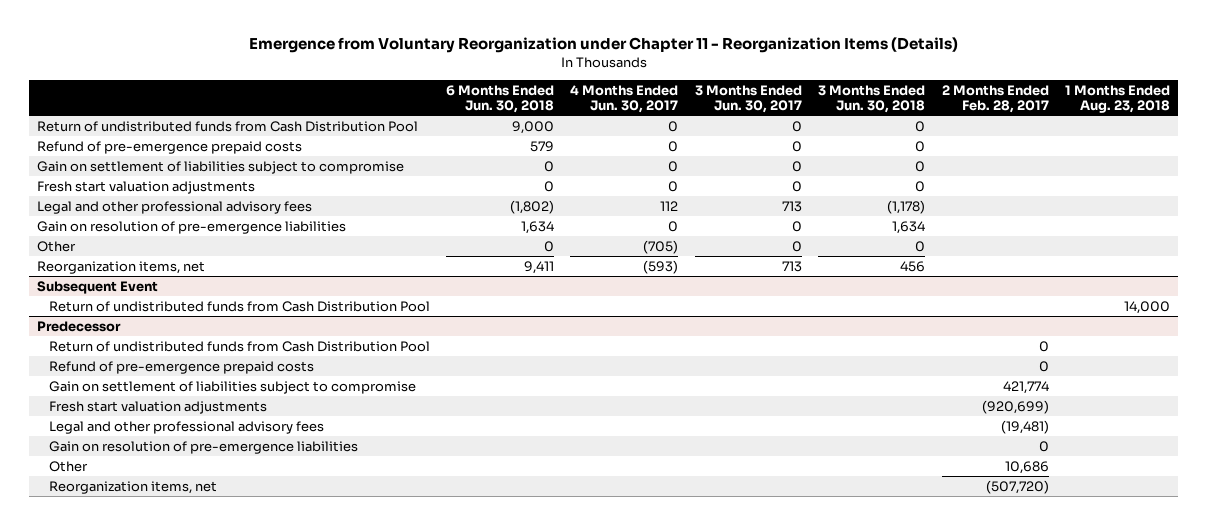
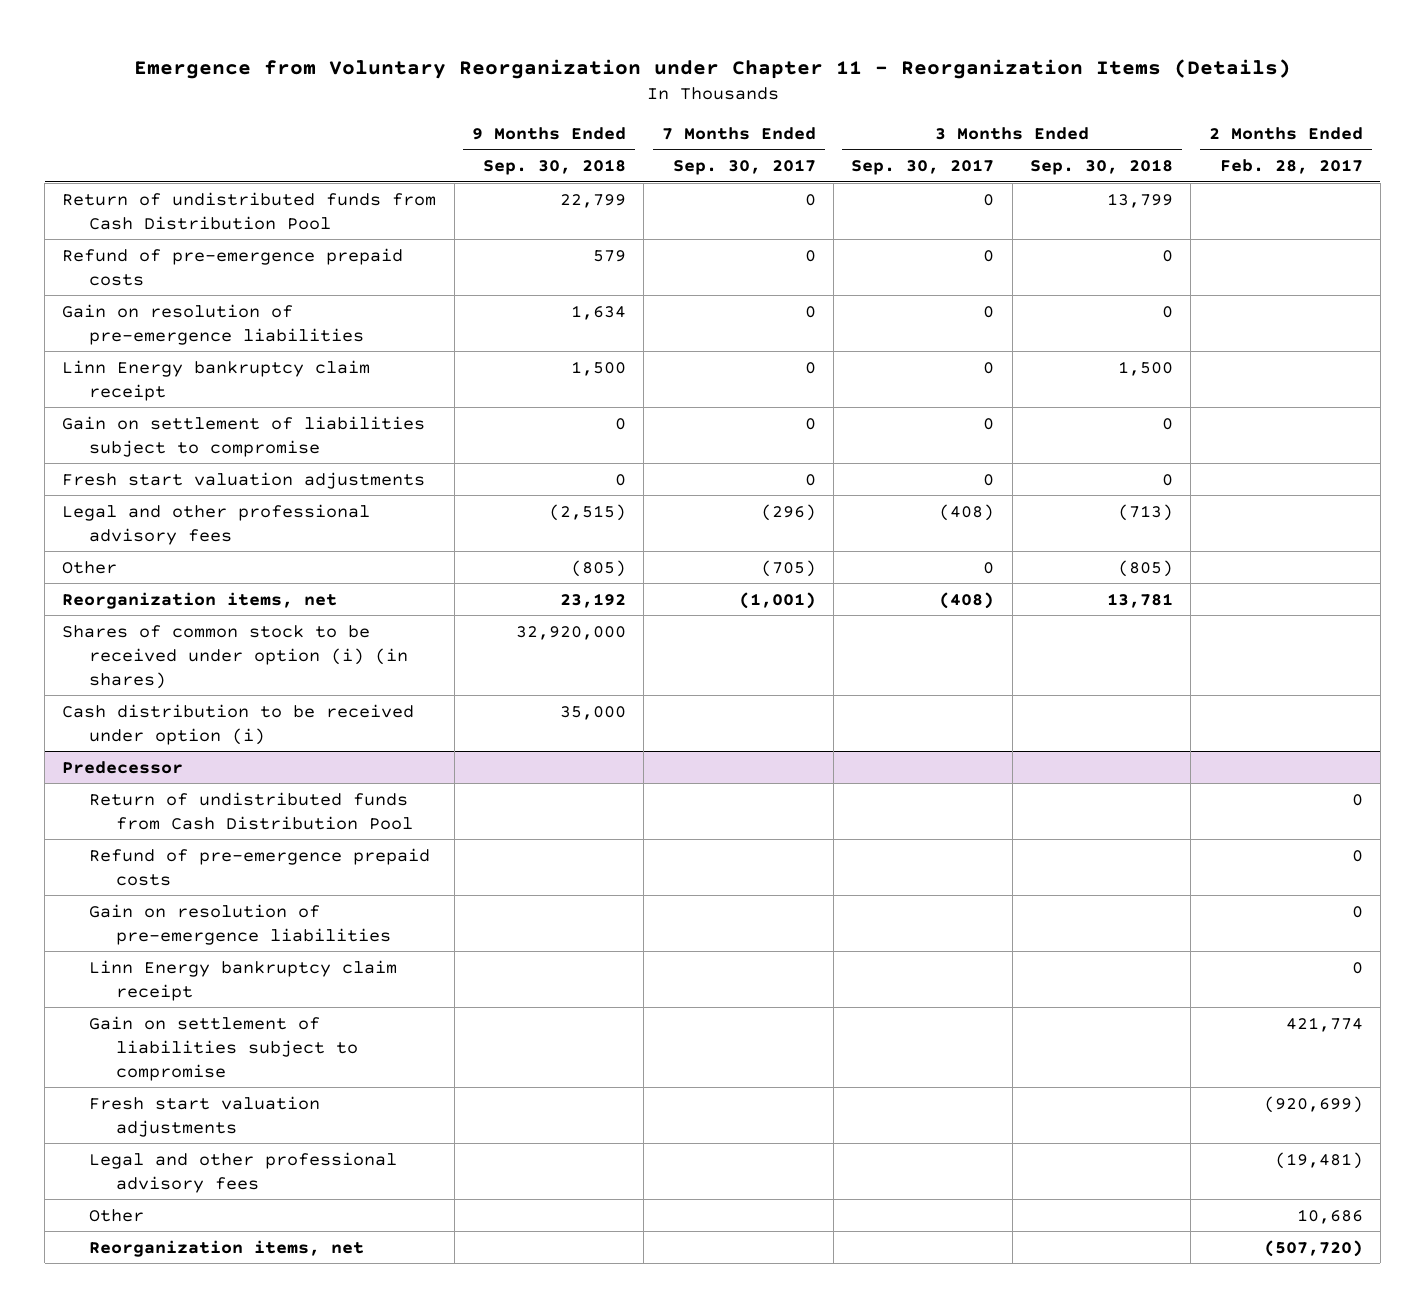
- | 6 Months Ended Jun. 30, 2018 | 4 Months Ended Jun. 30, 2017 | 3 Months Ended Jun. 30, 2017 | 3 Months Ended Jun. 30, 2018 | 2 Months Ended Feb. 28, 2017 | 1 Months Ended Aug. 23, 2018
+ | 9 Months Ended Sep. 30, 2018 | 7 Months Ended Sep. 30, 2017 | 3 Months Ended Sep. 30, 2017 | 3 Months Ended Sep. 30, 2018 | 2 Months Ended Feb. 28, 2017
moved up: Gain on resolution of pre-emergence liabilities | 1,634 | 0 | 0 | 0 |
+ Linn Energy bankruptcy claim receipt | 1,500 | 0 | 0 | 1,500 |
- Subsequent Event
- Return of undistributed funds from Cash Distribution Pool | | | | | | 14,000
+ Shares of common stock to be received under option (i) (in shares) | 32,920,000 | | | |
+ Cash distribution to be received under option (i) | 35,000 | | | |
@ Predecessor
moved up: Gain on resolution of pre-emergence liabilities | | | | | 0
+ Linn Energy bankruptcy claim receipt | | | | | 0

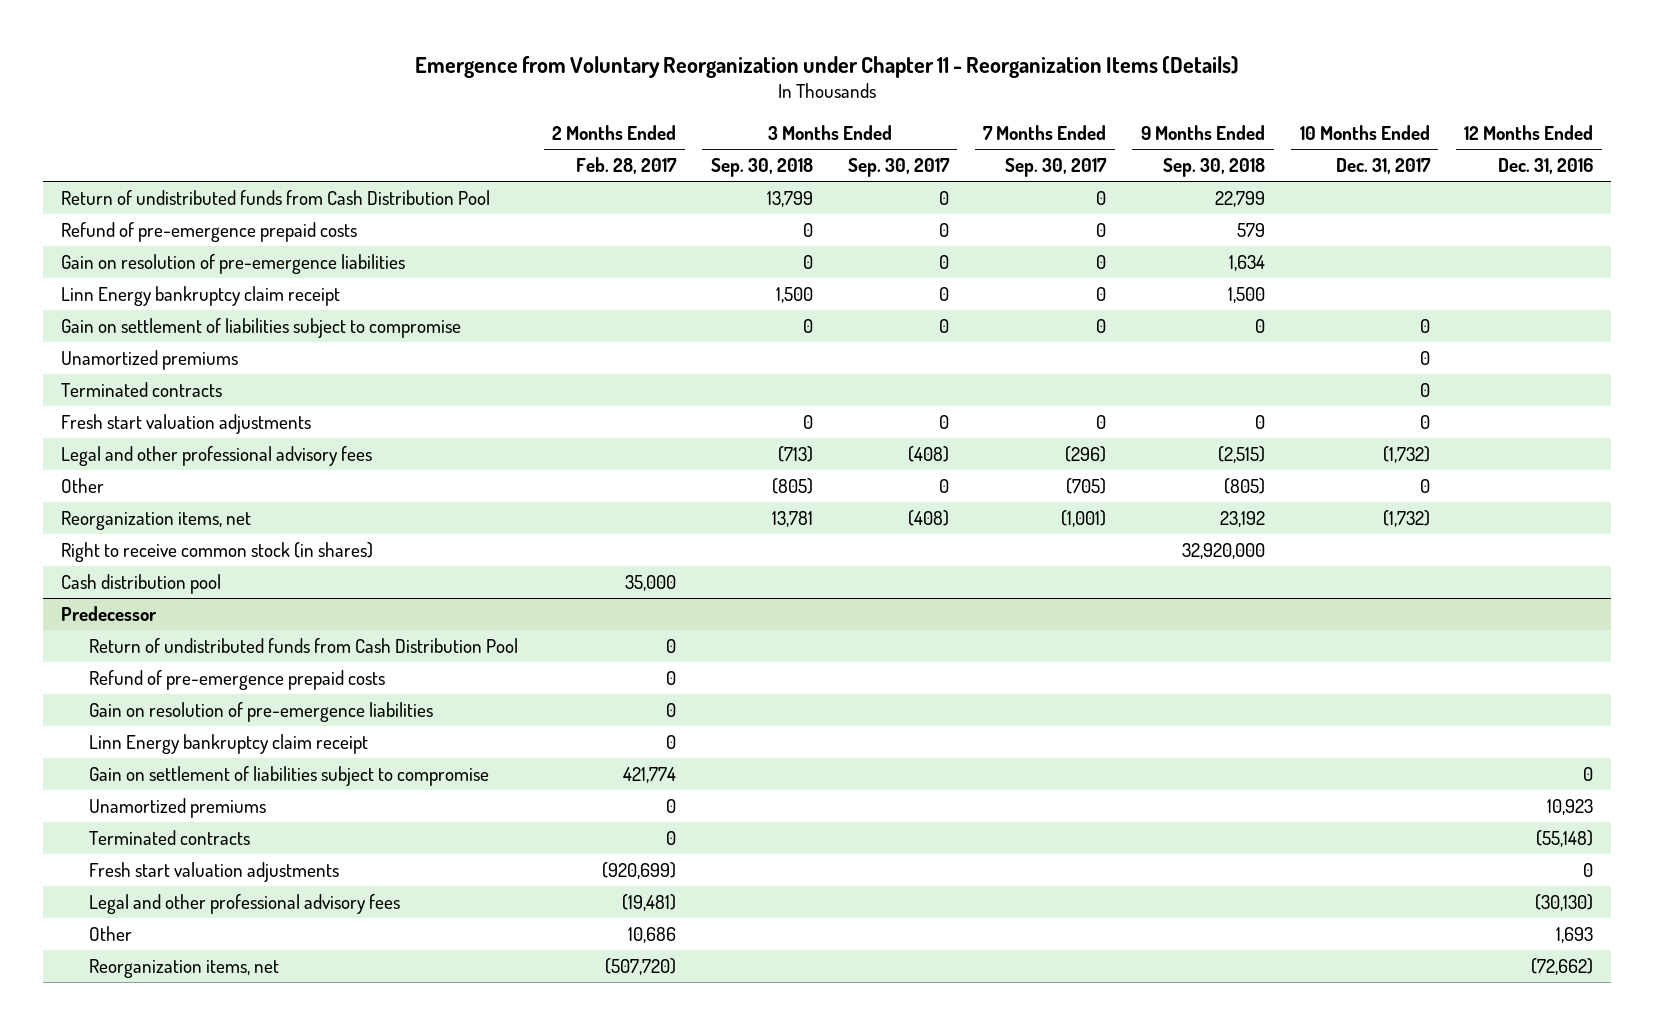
- | 9 Months Ended Sep. 30, 2018 | 7 Months Ended Sep. 30, 2017 | 3 Months Ended Sep. 30, 2017 | 3 Months Ended Sep. 30, 2018 | 2 Months Ended Feb. 28, 2017
+ | 2 Months Ended Feb. 28, 2017 | 3 Months Ended Sep. 30, 2018 | 3 Months Ended Sep. 30, 2017 | 7 Months Ended Sep. 30, 2017 | 9 Months Ended Sep. 30, 2018 | 10 Months Ended Dec. 31, 2017 | 12 Months Ended Dec. 31, 2016
+ Unamortized premiums | | | | | | 0 |
+ Terminated contracts | | | | | | 0 |
- Shares of common stock to be received under option (i) (in shares) | 32,920,000 | | | |
- Cash distribution to be received under option (i) | 35,000 | | | |
+ Right to receive common stock (in shares) | | | | | 32,920,000 | |
+ Cash distribution pool | 35,000 | | | | | |
@ Predecessor
+ Unamortized premiums | 0 | | | | | | 10,923
+ Terminated contracts | 0 | | | | | | (55,148)

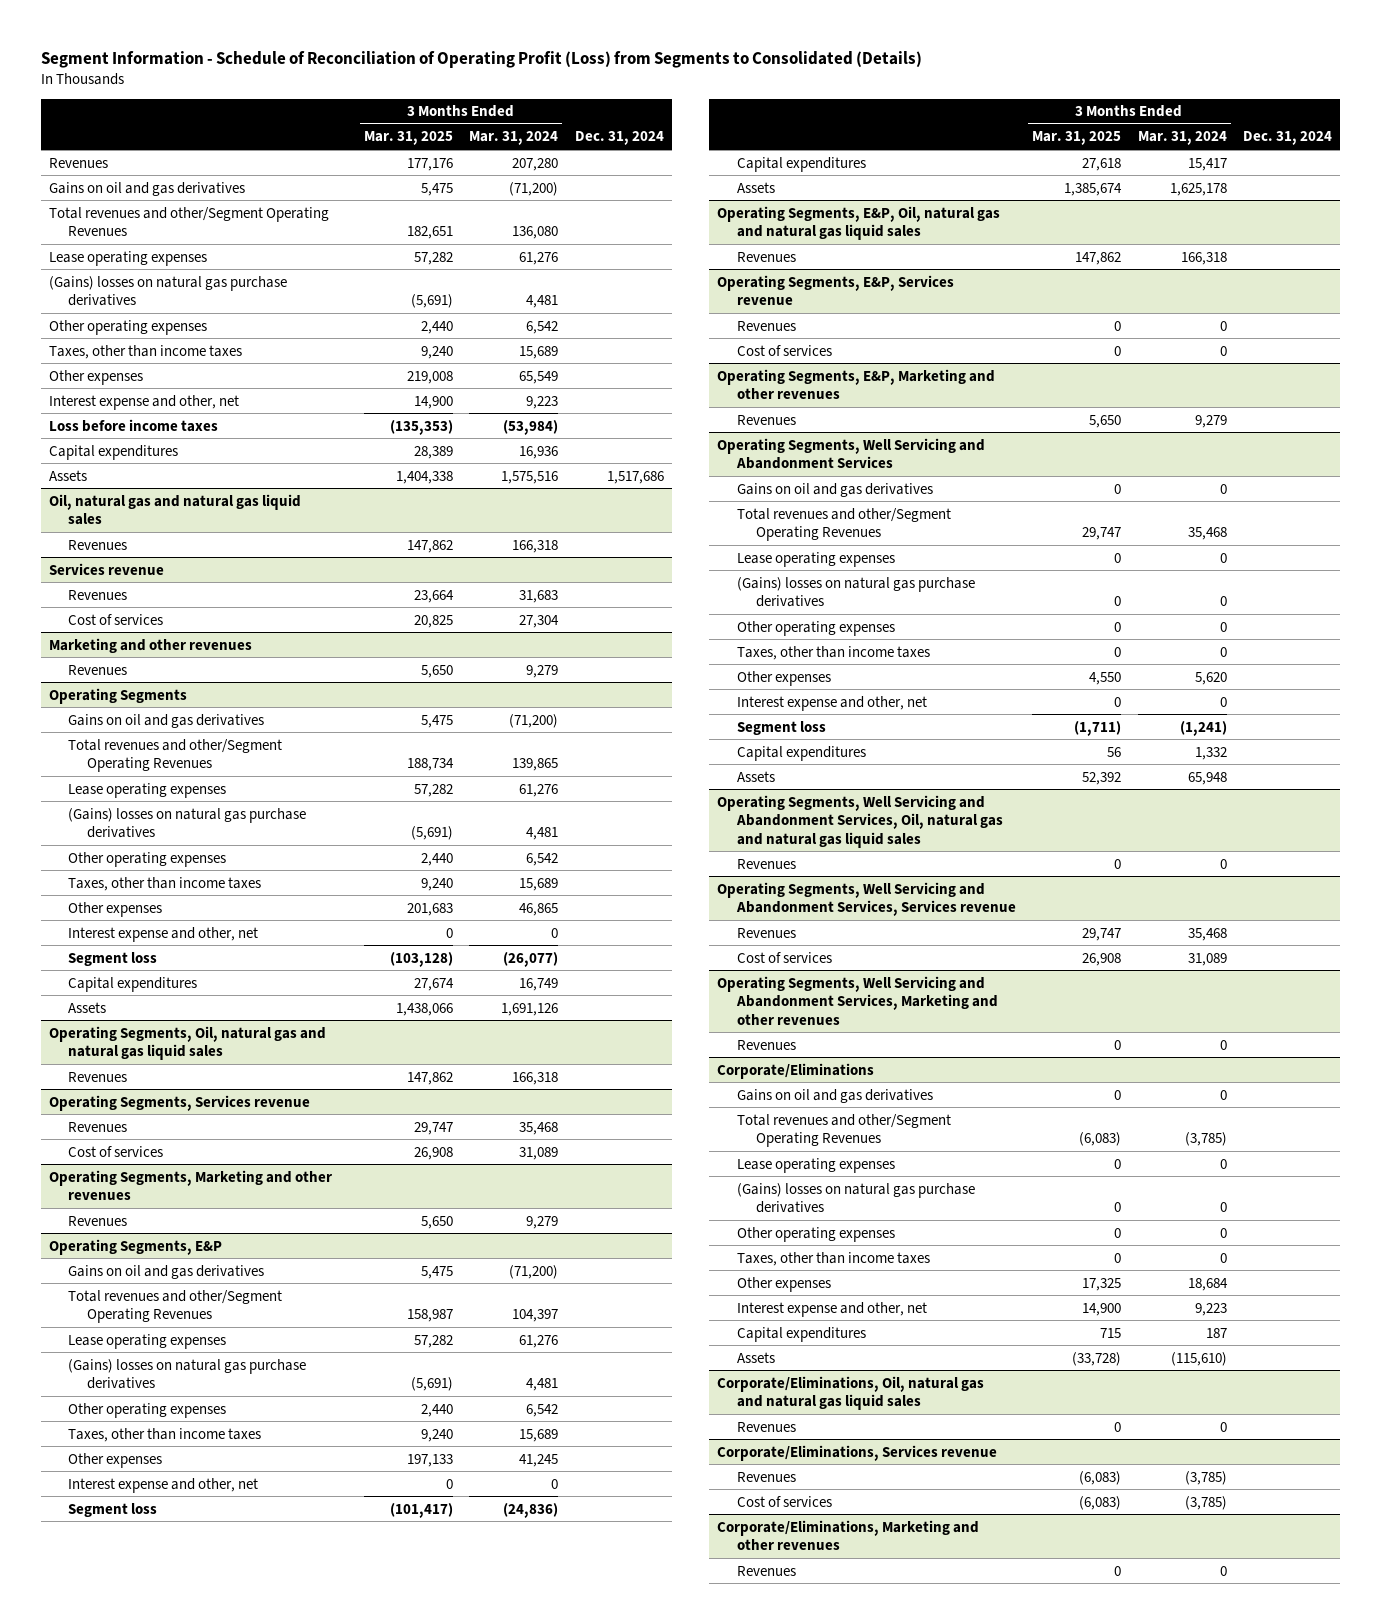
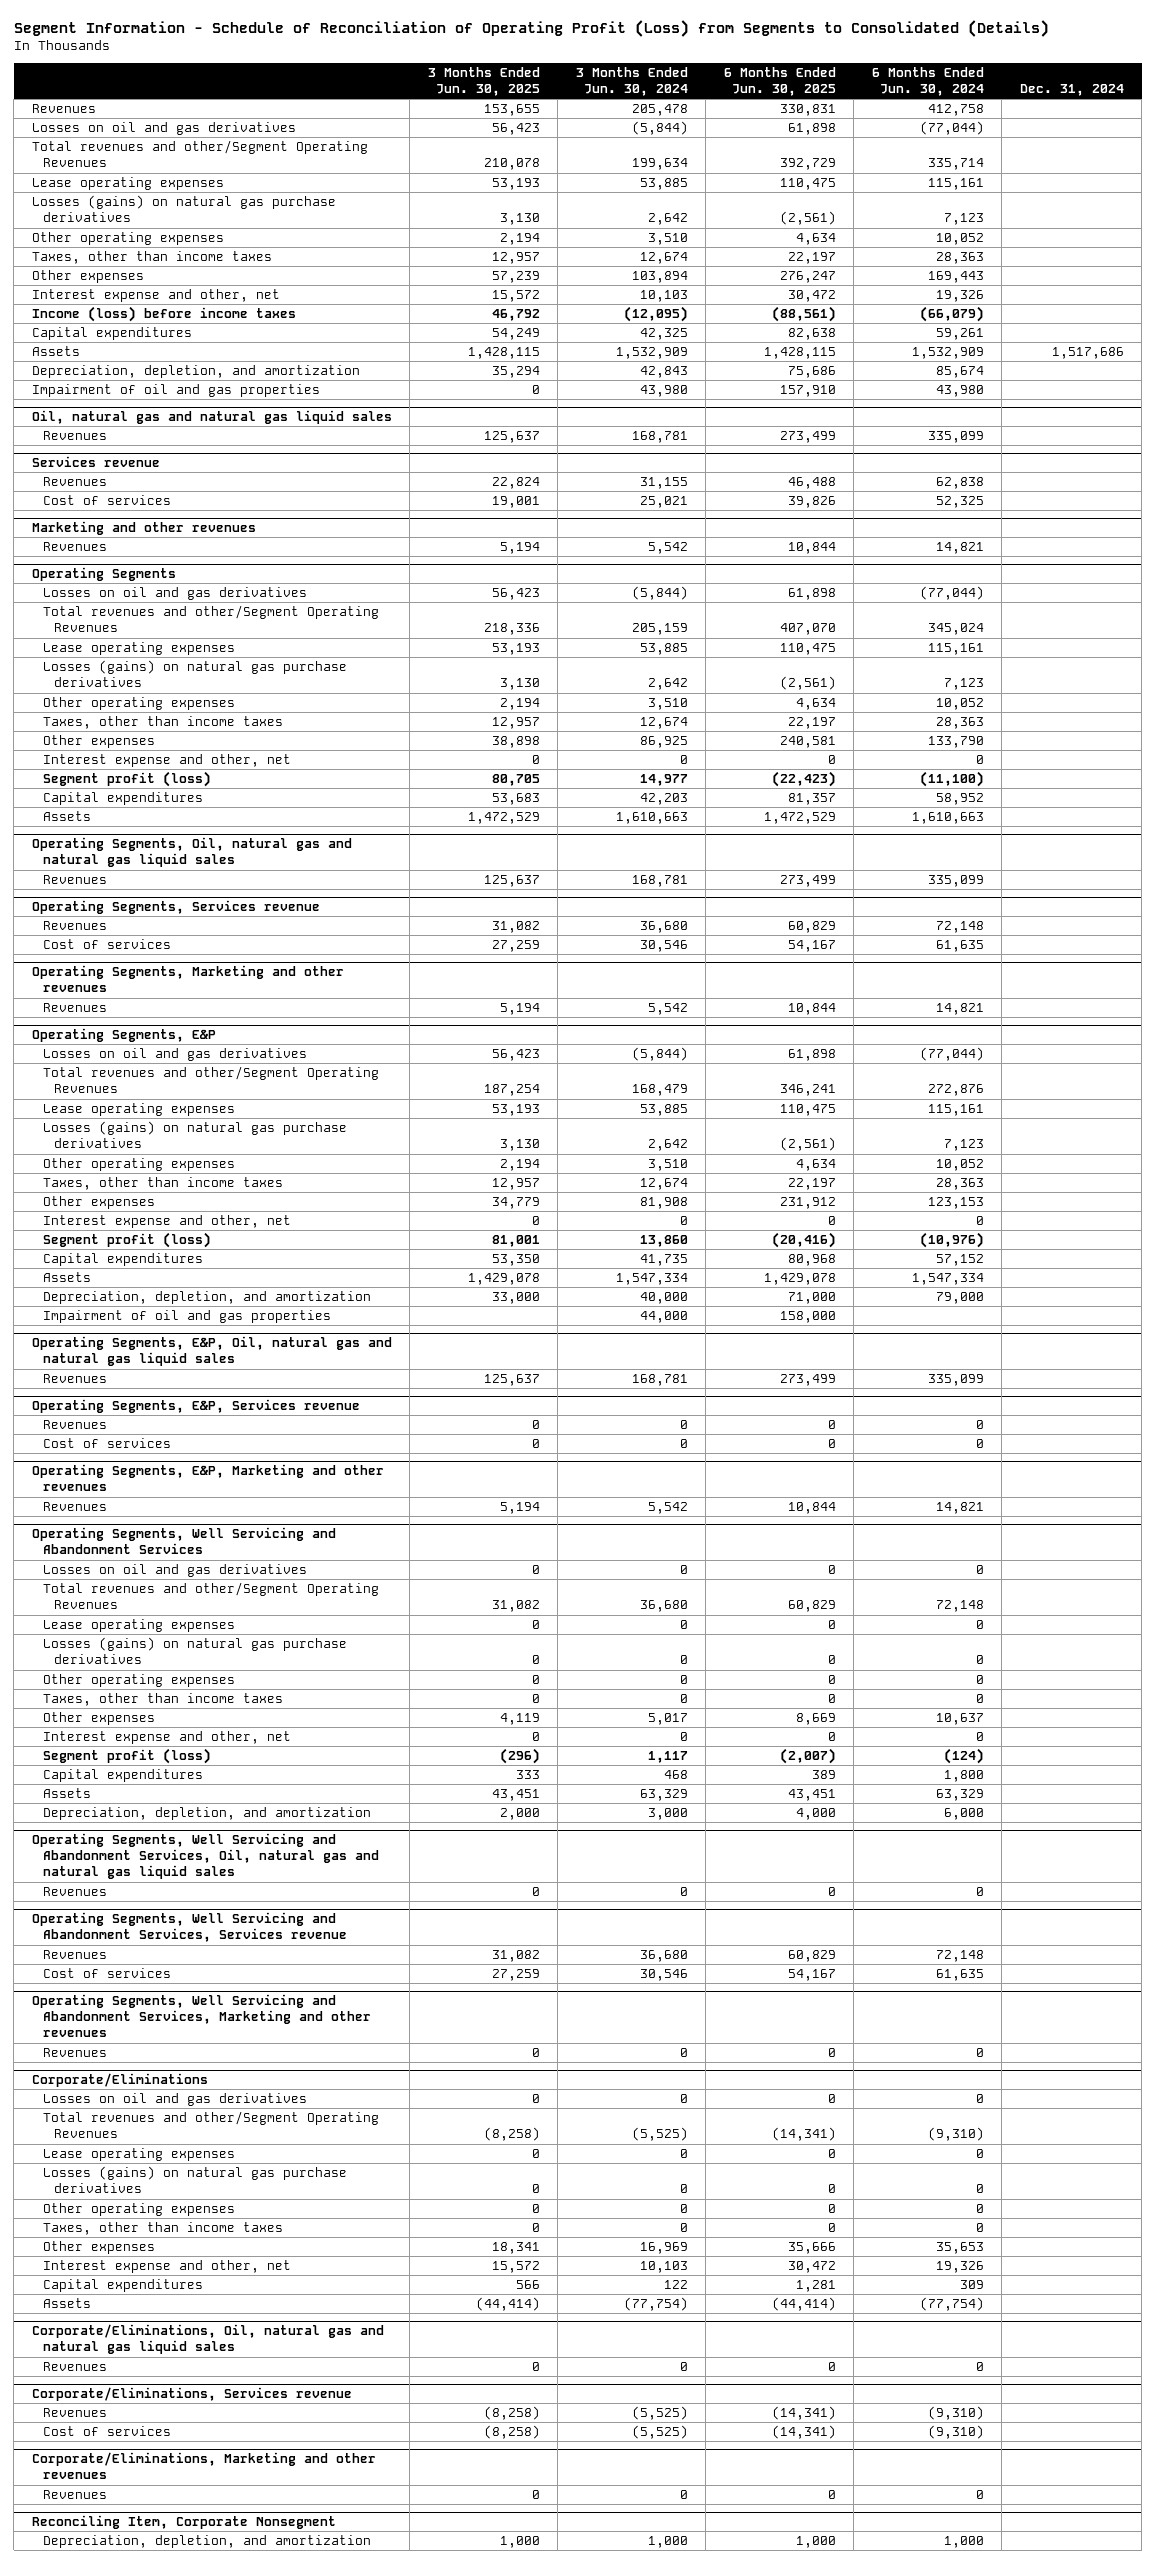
- | 3 Months Ended Mar. 31, 2025 | 3 Months Ended Mar. 31, 2024 | Dec. 31, 2024
+ | 3 Months Ended Jun. 30, 2025 | 3 Months Ended Jun. 30, 2024 | 6 Months Ended Jun. 30, 2025 | 6 Months Ended Jun. 30, 2024 | Dec. 31, 2024
- Gains on oil and gas derivatives | 5,475 | (71,200) |
+ Losses on oil and gas derivatives | 56,423 | (5,844) | 61,898 | (77,044) |
- (Gains) losses on natural gas purchase derivatives | (5,691) | 4,481 |
+ Losses (gains) on natural gas purchase derivatives | 3,130 | 2,642 | (2,561) | 7,123 |
- Loss before income taxes | (135,353) | (53,984) |
+ Income (loss) before income taxes | 46,792 | (12,095) | (88,561) | (66,079) |
+ Depreciation, depletion, and amortization | 35,294 | 42,843 | 75,686 | 85,674 |
+ Impairment of oil and gas properties | 0 | 43,980 | 157,910 | 43,980 |
@ Operating Segments
- Gains on oil and gas derivatives | 5,475 | (71,200) |
+ Losses on oil and gas derivatives | 56,423 | (5,844) | 61,898 | (77,044) |
- (Gains) losses on natural gas purchase derivatives | (5,691) | 4,481 |
+ Losses (gains) on natural gas purchase derivatives | 3,130 | 2,642 | (2,561) | 7,123 |
- Segment loss | (103,128) | (26,077) |
+ Segment profit (loss) | 80,705 | 14,977 | (22,423) | (11,100) |
@ Operating Segments, E&P
- Gains on oil and gas derivatives | 5,475 | (71,200) |
+ Losses on oil and gas derivatives | 56,423 | (5,844) | 61,898 | (77,044) |
- (Gains) losses on natural gas purchase derivatives | (5,691) | 4,481 |
+ Losses (gains) on natural gas purchase derivatives | 3,130 | 2,642 | (2,561) | 7,123 |
- Segment loss | (101,417) | (24,836) |
+ Segment profit (loss) | 81,001 | 13,860 | (20,416) | (10,976) |
+ Depreciation, depletion, and amortization | 33,000 | 40,000 | 71,000 | 79,000 |
+ Impairment of oil and gas properties | | 44,000 | 158,000 | |
@ Operating Segments, Well Servicing and Abandonment Services
- Gains on oil and gas derivatives | 0 | 0 |
+ Losses on oil and gas derivatives | 0 | 0 | 0 | 0 |
- (Gains) losses on natural gas purchase derivatives | 0 | 0 |
+ Losses (gains) on natural gas purchase derivatives | 0 | 0 | 0 | 0 |
- Segment loss | (1,711) | (1,241) |
+ Segment profit (loss) | (296) | 1,117 | (2,007) | (124) |
+ Depreciation, depletion, and amortization | 2,000 | 3,000 | 4,000 | 6,000 |
@ Corporate/Eliminations
- Gains on oil and gas derivatives | 0 | 0 |
+ Losses on oil and gas derivatives | 0 | 0 | 0 | 0 |
- (Gains) losses on natural gas purchase derivatives | 0 | 0 |
+ Losses (gains) on natural gas purchase derivatives | 0 | 0 | 0 | 0 |
+ Reconciling Item, Corporate Nonsegment
+ Depreciation, depletion, and amortization | 1,000 | 1,000 | 1,000 | 1,000 |

